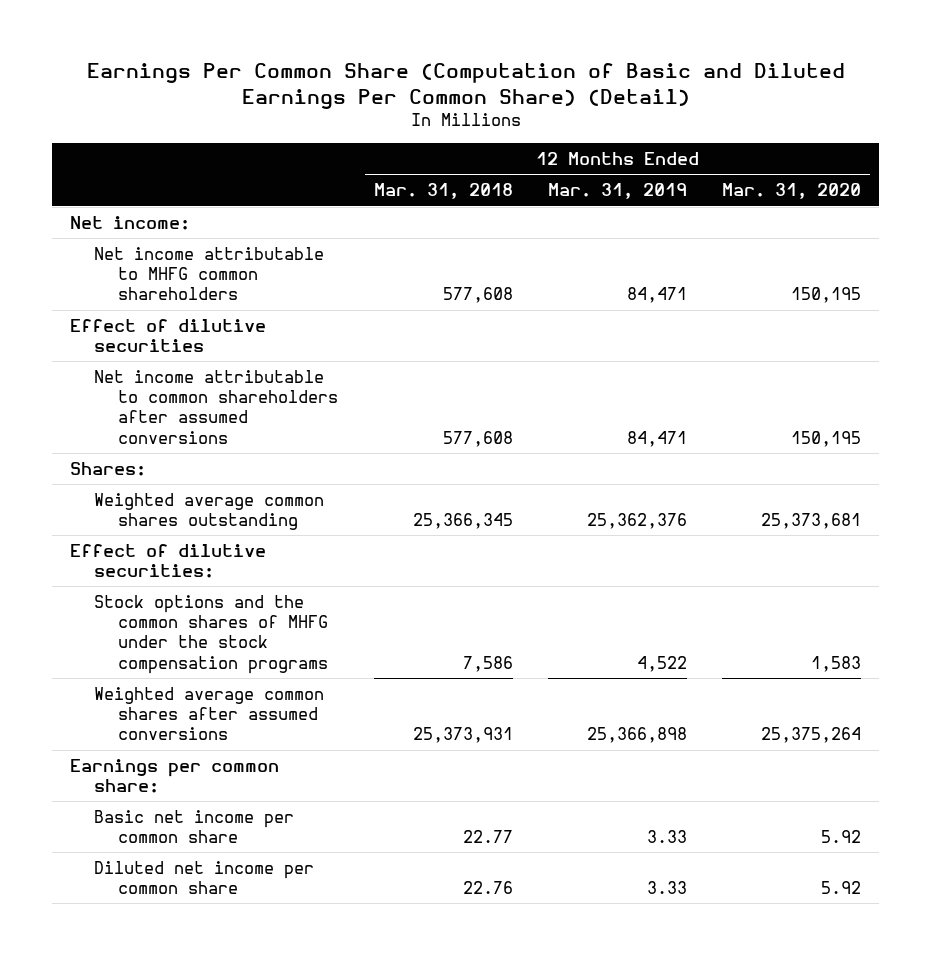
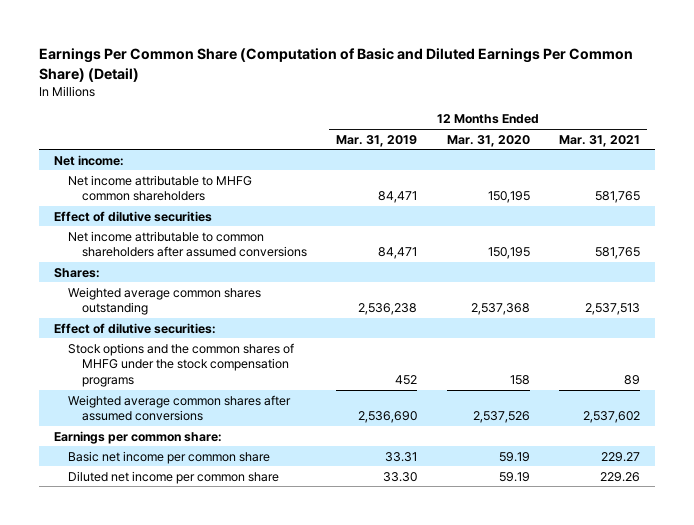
- | 12 Months Ended Mar. 31, 2018 | 12 Months Ended Mar. 31, 2019 | 12 Months Ended Mar. 31, 2020
+ | 12 Months Ended Mar. 31, 2019 | 12 Months Ended Mar. 31, 2020 | 12 Months Ended Mar. 31, 2021
- Weighted average common shares outstanding | 25,366,345 | 25,362,376 | 25,373,681
+ Weighted average common shares outstanding | 2,536,238 | 2,537,368 | 2,537,513
- Stock options and the common shares of MHFG under the stock compensation programs | 7,586 | 4,522 | 1,583
- Weighted average common shares after assumed conversions | 25,373,931 | 25,366,898 | 25,375,264
+ Stock options and the common shares of MHFG under the stock compensation programs | 452 | 158 | 89
+ Weighted average common shares after assumed conversions | 2,536,690 | 2,537,526 | 2,537,602
- Basic net income per common share | 22.77 | 3.33 | 5.92
- Diluted net income per common share | 22.76 | 3.33 | 5.92
+ Basic net income per common share | 33.31 | 59.19 | 229.27
+ Diluted net income per common share | 33.30 | 59.19 | 229.26

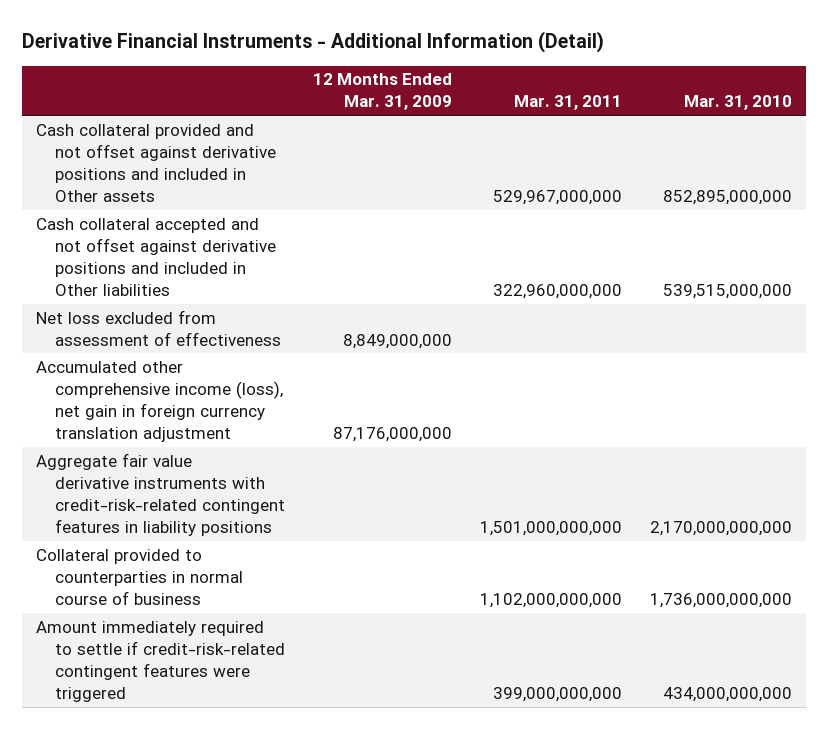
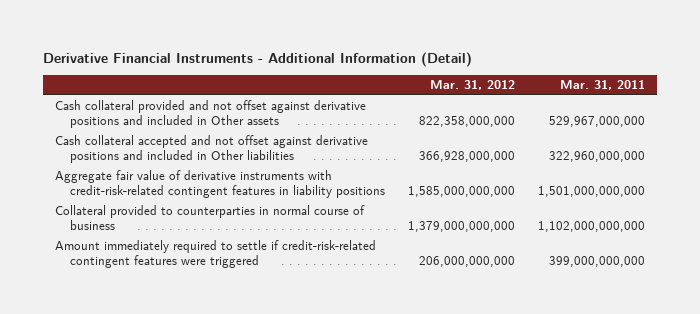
- | 12 Months Ended Mar. 31, 2009 | Mar. 31, 2011 | Mar. 31, 2010
+ | Mar. 31, 2012 | Mar. 31, 2011
- Net loss excluded from assessment of effectiveness | 8,849,000,000 | |
- Accumulated other comprehensive income (loss), net gain in foreign currency translation adjustment | 87,176,000,000 | |
- Aggregate fair value derivative instruments with credit-risk-related contingent features in liability positions | | 1,501,000,000,000 | 2,170,000,000,000
+ Aggregate fair value of derivative instruments with credit-risk-related contingent features in liability positions | 1,585,000,000,000 | 1,501,000,000,000

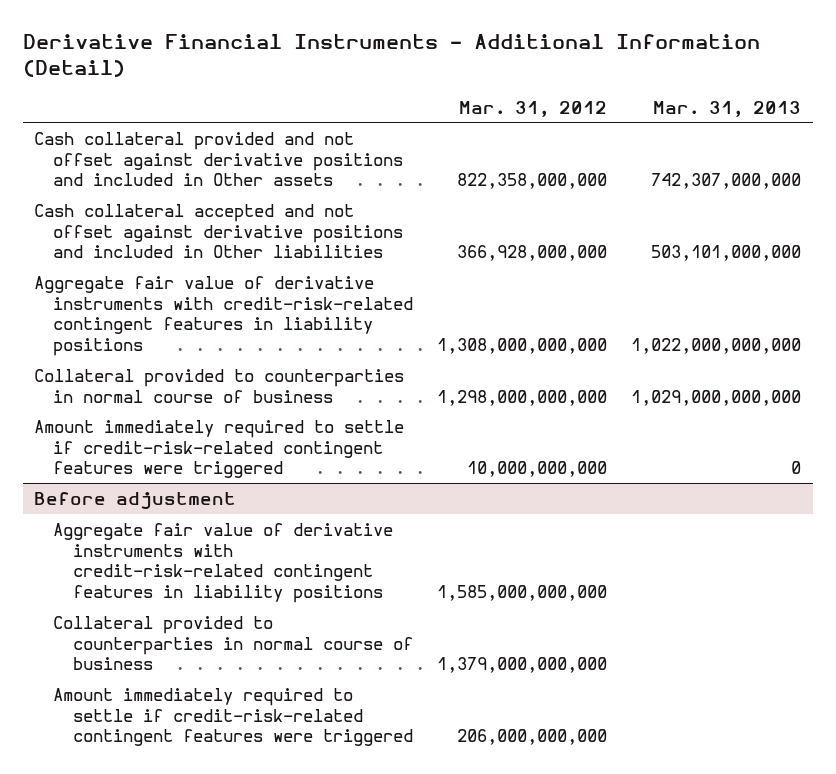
- | Mar. 31, 2012 | Mar. 31, 2011
+ | Mar. 31, 2012 | Mar. 31, 2013
+ Aggregate fair value of derivative instruments with credit-risk-related contingent features in liability positions | 1,308,000,000,000 | 1,022,000,000,000
+ Collateral provided to counterparties in normal course of business | 1,298,000,000,000 | 1,029,000,000,000
+ Amount immediately required to settle if credit-risk-related contingent features were triggered | 10,000,000,000 | 0
+ Before adjustment

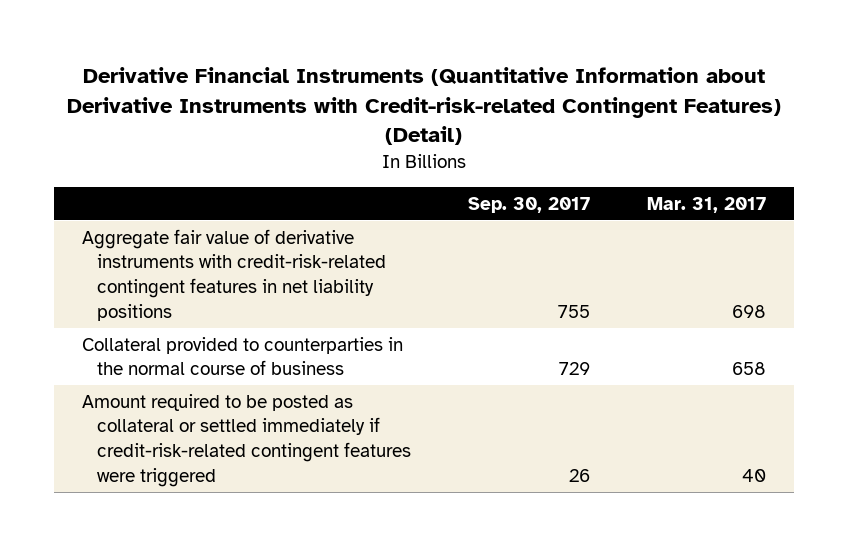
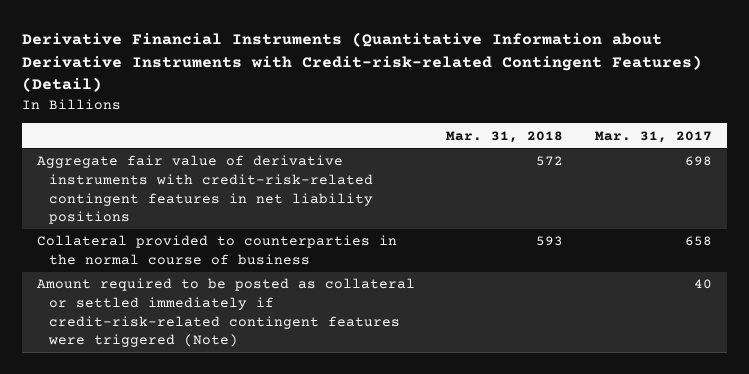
- | Sep. 30, 2017 | Mar. 31, 2017
+ | Mar. 31, 2018 | Mar. 31, 2017
- Amount required to be posted as collateral or settled immediately if credit-risk-related contingent features were triggered | 26 | 40
+ Amount required to be posted as collateral or settled immediately if credit-risk-related contingent features were triggered (Note) | | 40

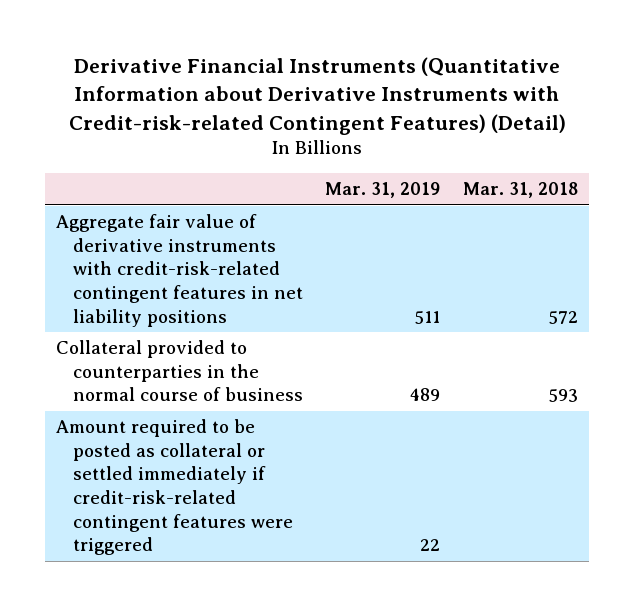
- | Mar. 31, 2018 | Mar. 31, 2017
+ | Mar. 31, 2019 | Mar. 31, 2018
- Amount required to be posted as collateral or settled immediately if credit-risk-related contingent features were triggered (Note) | | 40
+ Amount required to be posted as collateral or settled immediately if credit-risk-related contingent features were triggered | 22 |

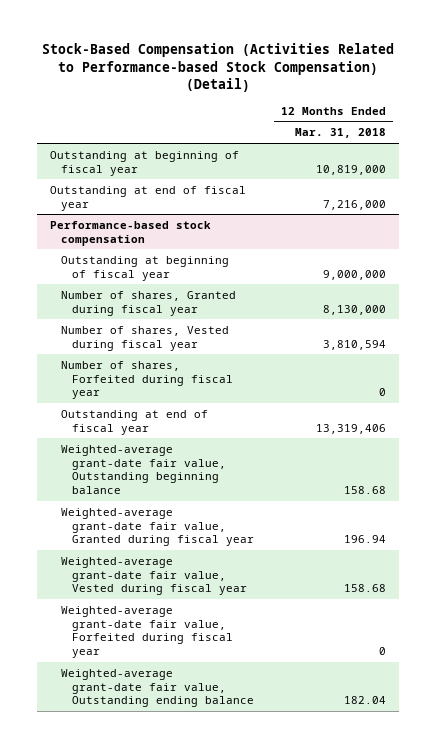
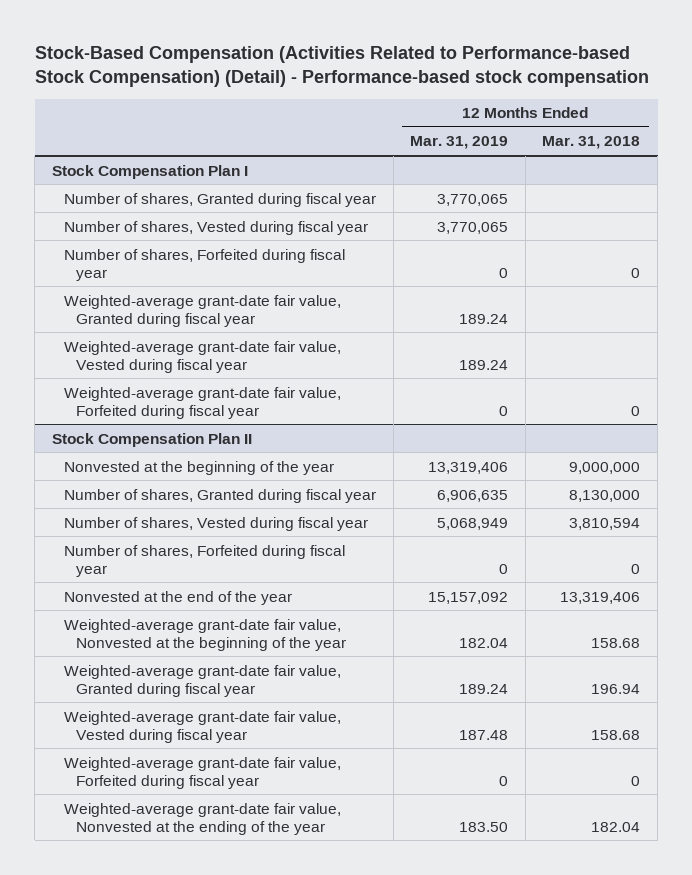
- Stock-Based Compensation (Activities Related to Performance-based Stock Compensation) (Detail)
+ Stock-Based Compensation (Activities Related to Performance-based Stock Compensation) (Detail) - Performance-based stock compensation
- | 12 Months Ended Mar. 31, 2018
+ | 12 Months Ended Mar. 31, 2019 | 12 Months Ended Mar. 31, 2018
- Outstanding at beginning of fiscal year | 10,819,000
- Outstanding at end of fiscal year | 7,216,000
- Performance-based stock compensation
- Outstanding at beginning of fiscal year | 9,000,000
+ Stock Compensation Plan I
+ Number of shares, Granted during fiscal year | 3,770,065 |
+ Number of shares, Vested during fiscal year | 3,770,065 |
+ Number of shares, Forfeited during fiscal year | 0 | 0
+ Weighted-average grant-date fair value, Granted during fiscal year | 189.24 |
+ Weighted-average grant-date fair value, Vested during fiscal year | 189.24 |
+ Weighted-average grant-date fair value, Forfeited during fiscal year | 0 | 0
+ Stock Compensation Plan II
+ Nonvested at the beginning of the year | 13,319,406 | 9,000,000
- Outstanding at end of fiscal year | 13,319,406
- Weighted-average grant-date fair value, Outstanding beginning balance | 158.68
+ Nonvested at the end of the year | 15,157,092 | 13,319,406
+ Weighted-average grant-date fair value, Nonvested at the beginning of the year | 182.04 | 158.68
- Weighted-average grant-date fair value, Outstanding ending balance | 182.04
+ Weighted-average grant-date fair value, Nonvested at the ending of the year | 183.50 | 182.04

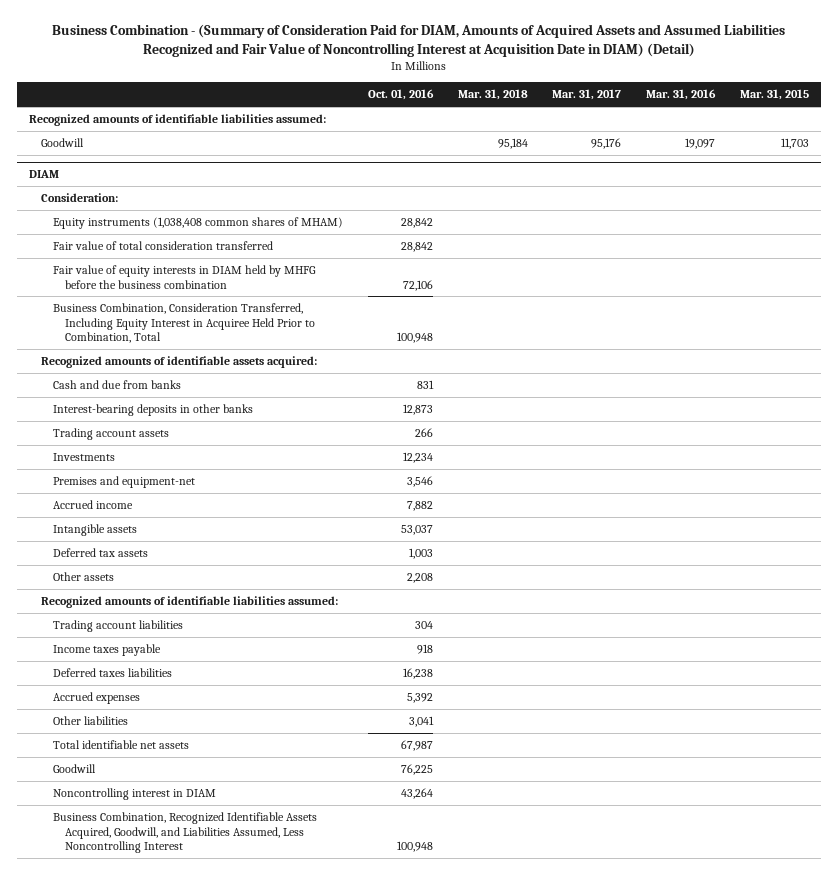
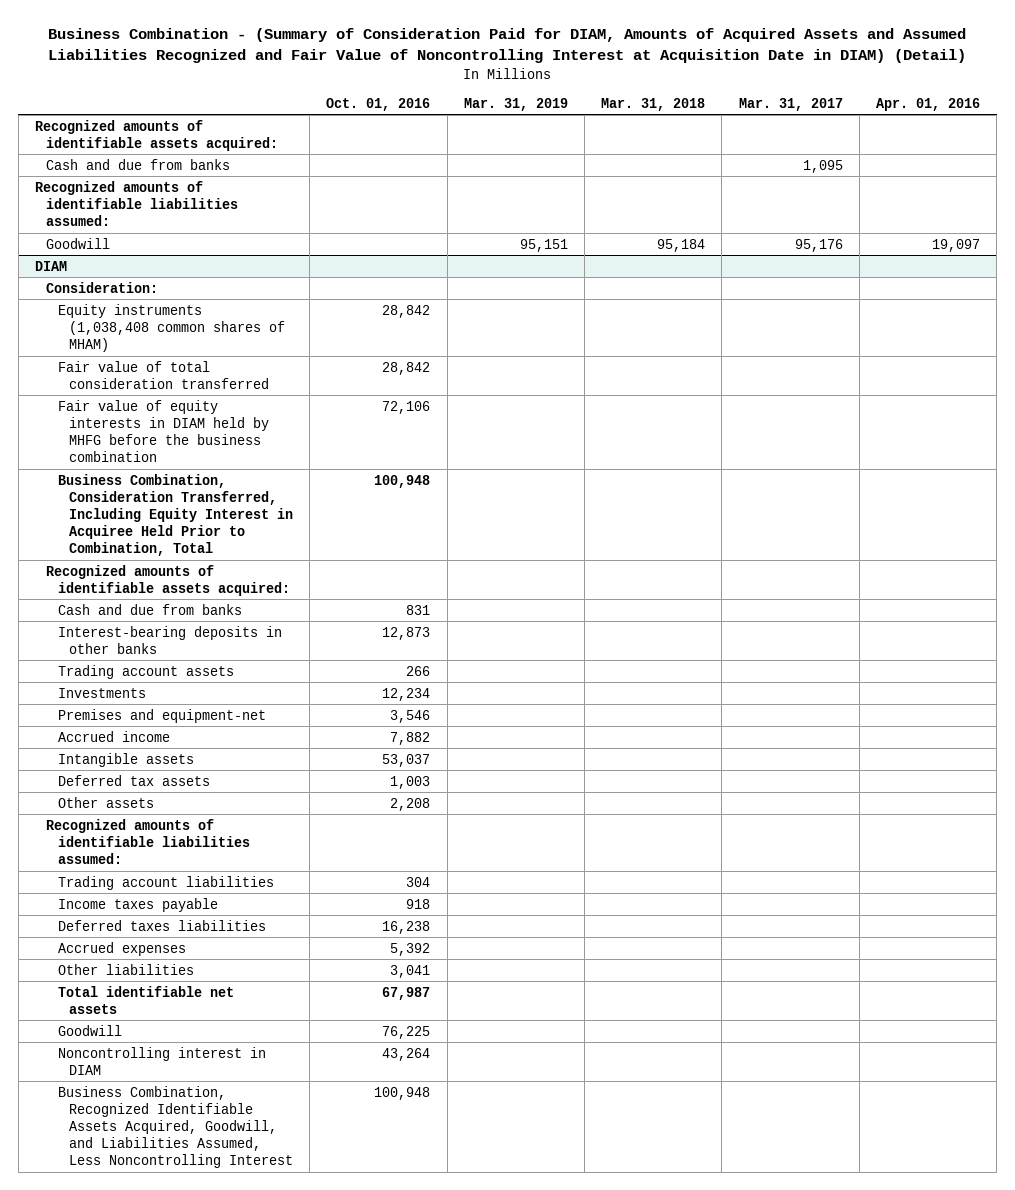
- | Oct. 01, 2016 | Mar. 31, 2018 | Mar. 31, 2017 | Mar. 31, 2016 | Mar. 31, 2015
+ | Oct. 01, 2016 | Mar. 31, 2019 | Mar. 31, 2018 | Mar. 31, 2017 | Apr. 01, 2016
+ Recognized amounts of identifiable assets acquired:
+ Cash and due from banks | | | | 1,095 |

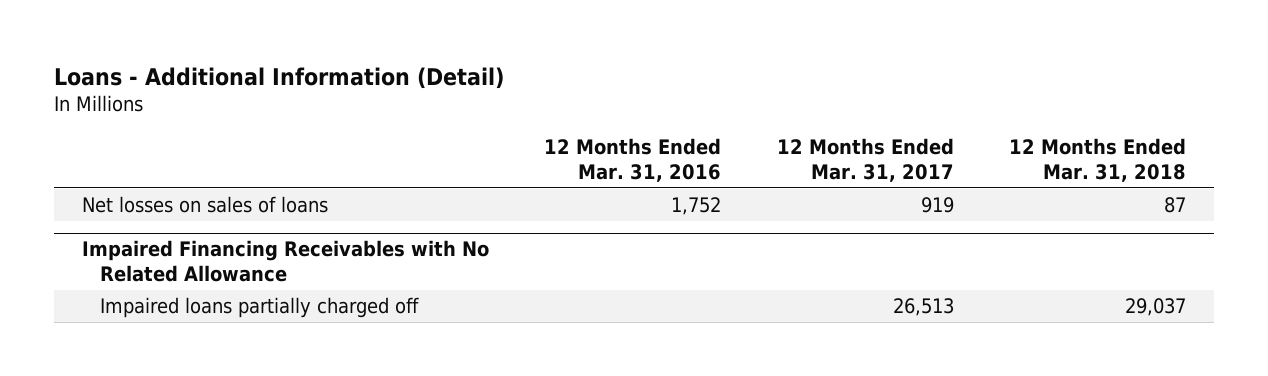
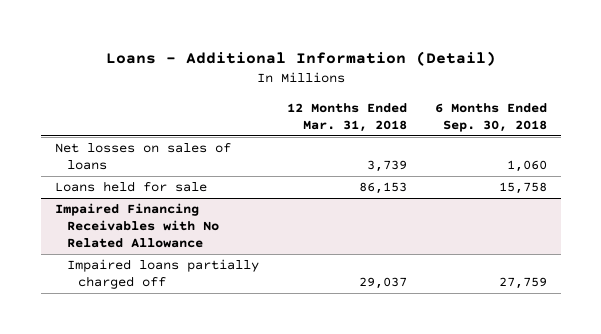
- | 12 Months Ended Mar. 31, 2016 | 12 Months Ended Mar. 31, 2017 | 12 Months Ended Mar. 31, 2018
+ | 12 Months Ended Mar. 31, 2018 | 6 Months Ended Sep. 30, 2018
- Net losses on sales of loans | 1,752 | 919 | 87
+ Net losses on sales of loans | 3,739 | 1,060
+ Loans held for sale | 86,153 | 15,758

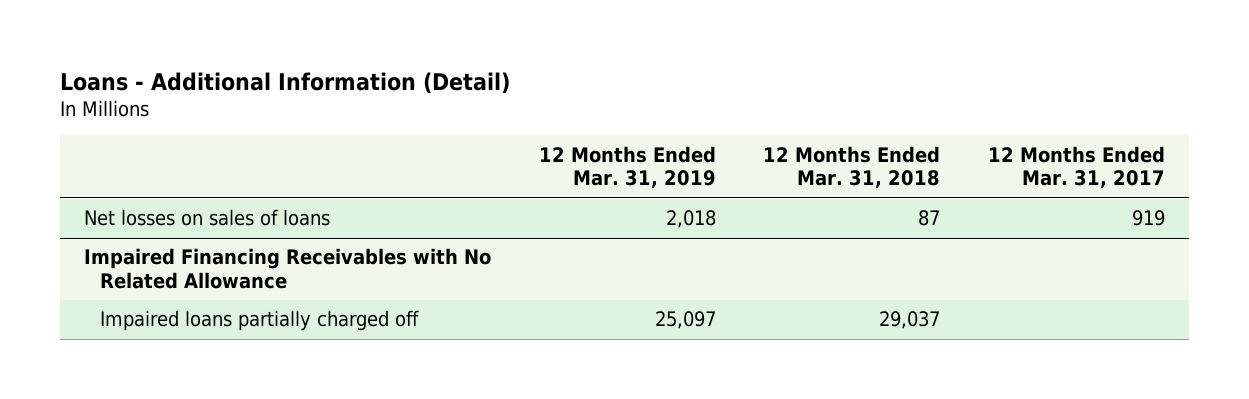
- | 12 Months Ended Mar. 31, 2018 | 6 Months Ended Sep. 30, 2018
+ | 12 Months Ended Mar. 31, 2019 | 12 Months Ended Mar. 31, 2018 | 12 Months Ended Mar. 31, 2017
- Net losses on sales of loans | 3,739 | 1,060
- Loans held for sale | 86,153 | 15,758
+ Net losses on sales of loans | 2,018 | 87 | 919

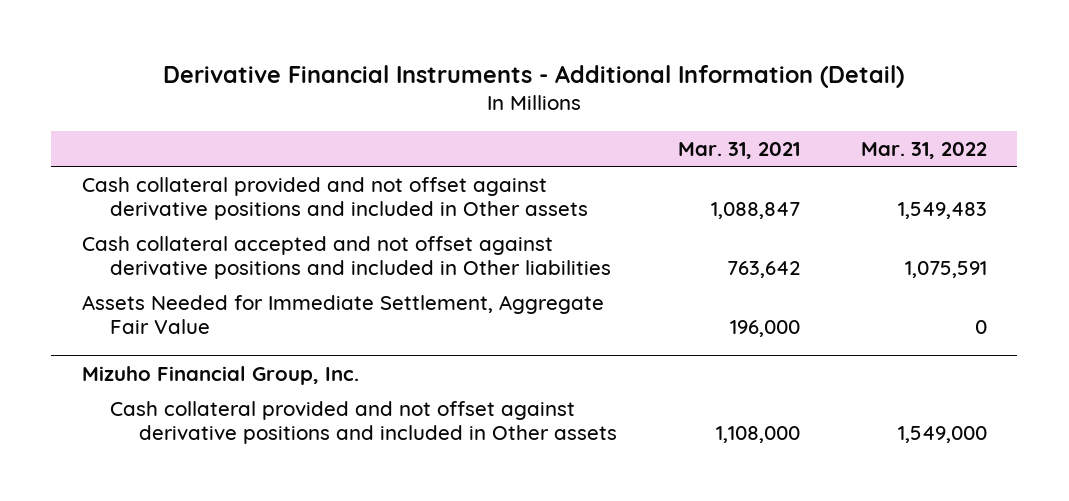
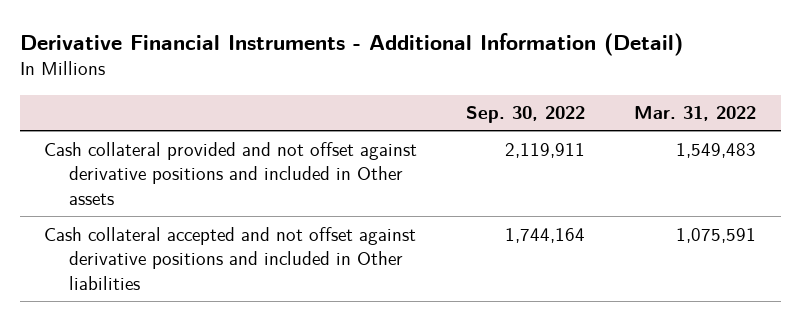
- | Mar. 31, 2021 | Mar. 31, 2022
+ | Sep. 30, 2022 | Mar. 31, 2022
- Assets Needed for Immediate Settlement, Aggregate Fair Value | 196,000 | 0
- Mizuho Financial Group, Inc.
- Cash collateral provided and not offset against derivative positions and included in Other assets | 1,108,000 | 1,549,000

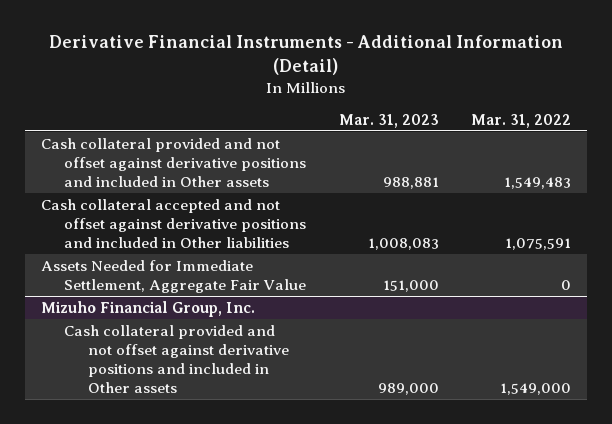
- | Sep. 30, 2022 | Mar. 31, 2022
+ | Mar. 31, 2023 | Mar. 31, 2022
+ Assets Needed for Immediate Settlement, Aggregate Fair Value | 151,000 | 0
+ Mizuho Financial Group, Inc.
+ Cash collateral provided and not offset against derivative positions and included in Other assets | 989,000 | 1,549,000

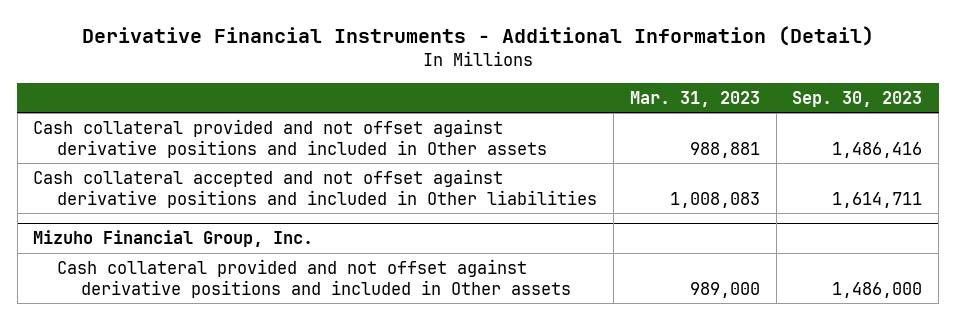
- | Mar. 31, 2023 | Mar. 31, 2022
+ | Mar. 31, 2023 | Sep. 30, 2023
- Assets Needed for Immediate Settlement, Aggregate Fair Value | 151,000 | 0

